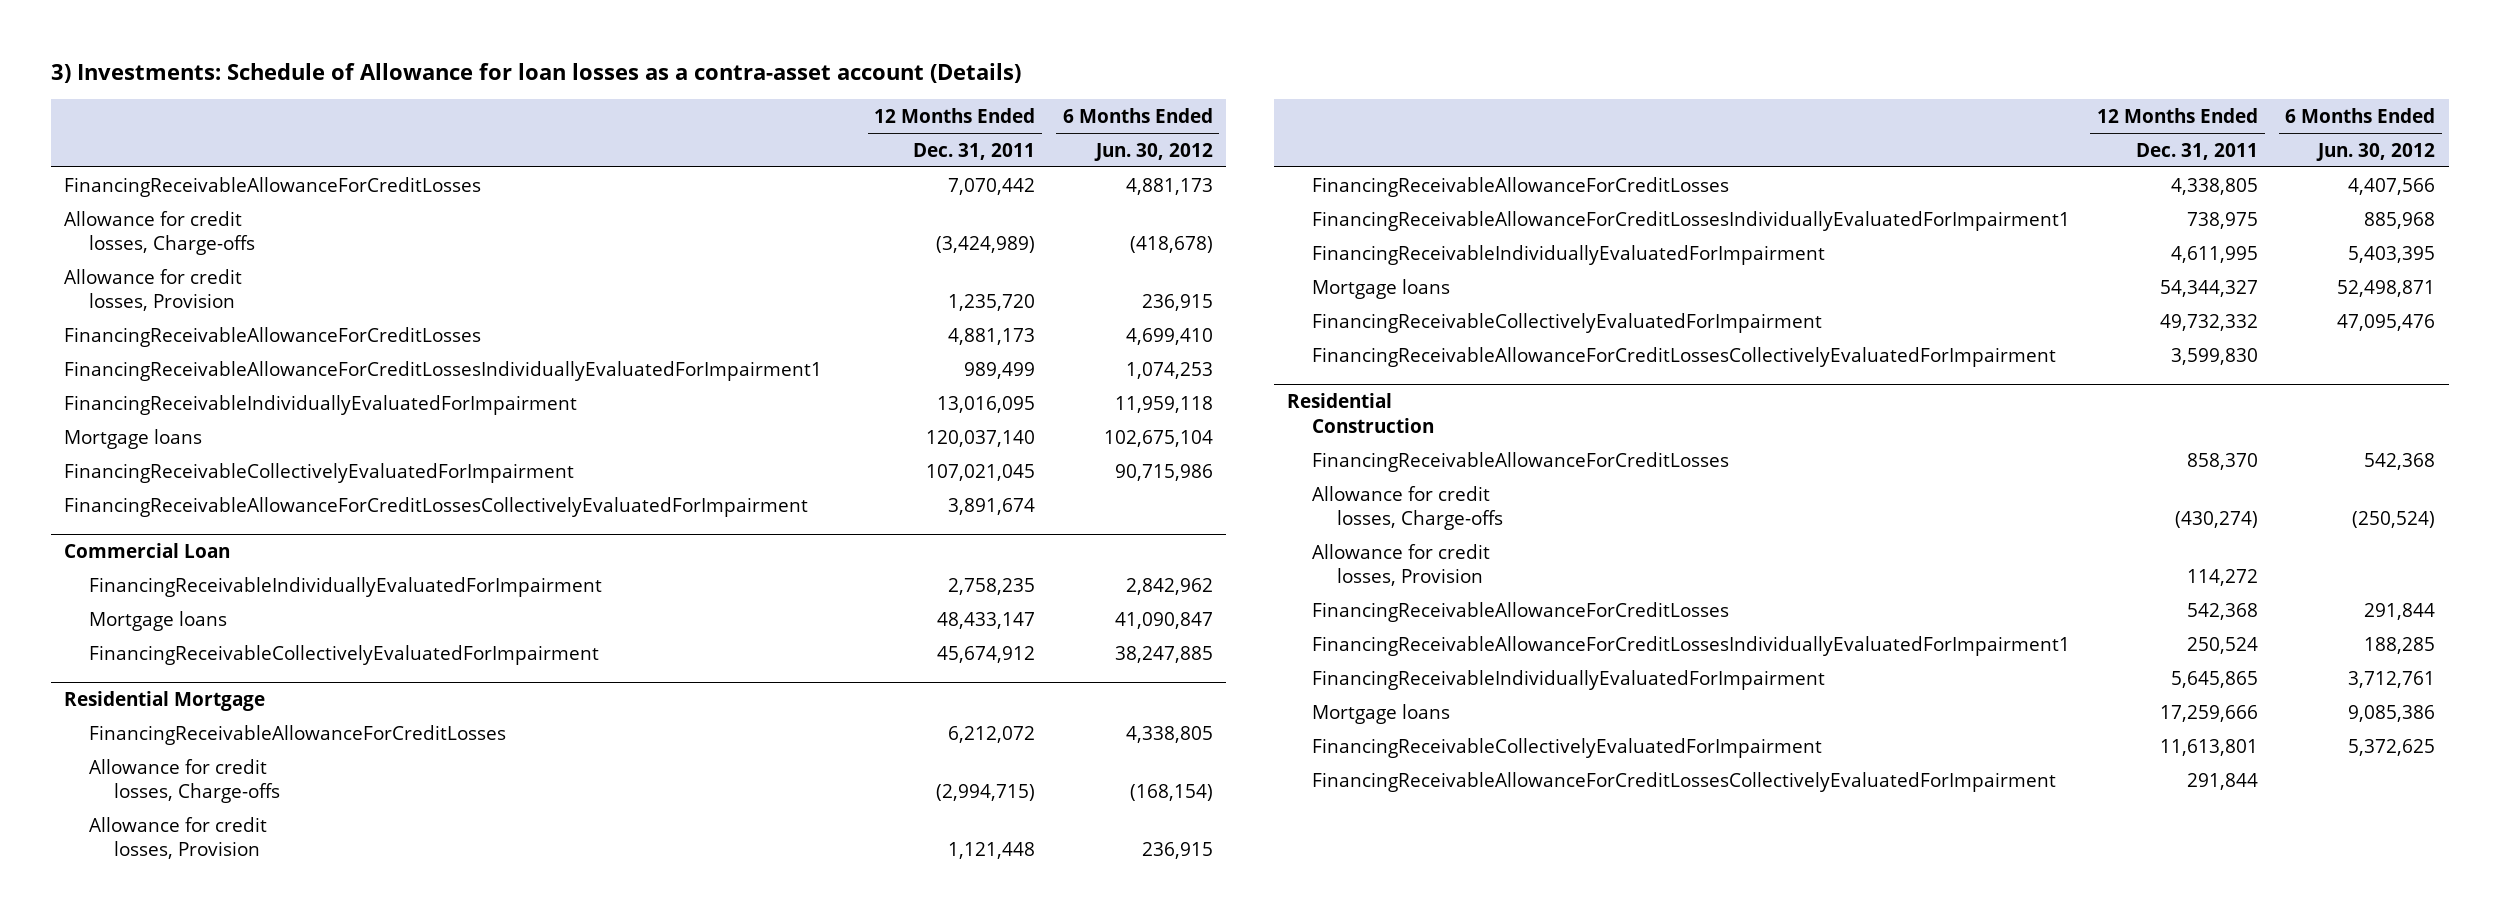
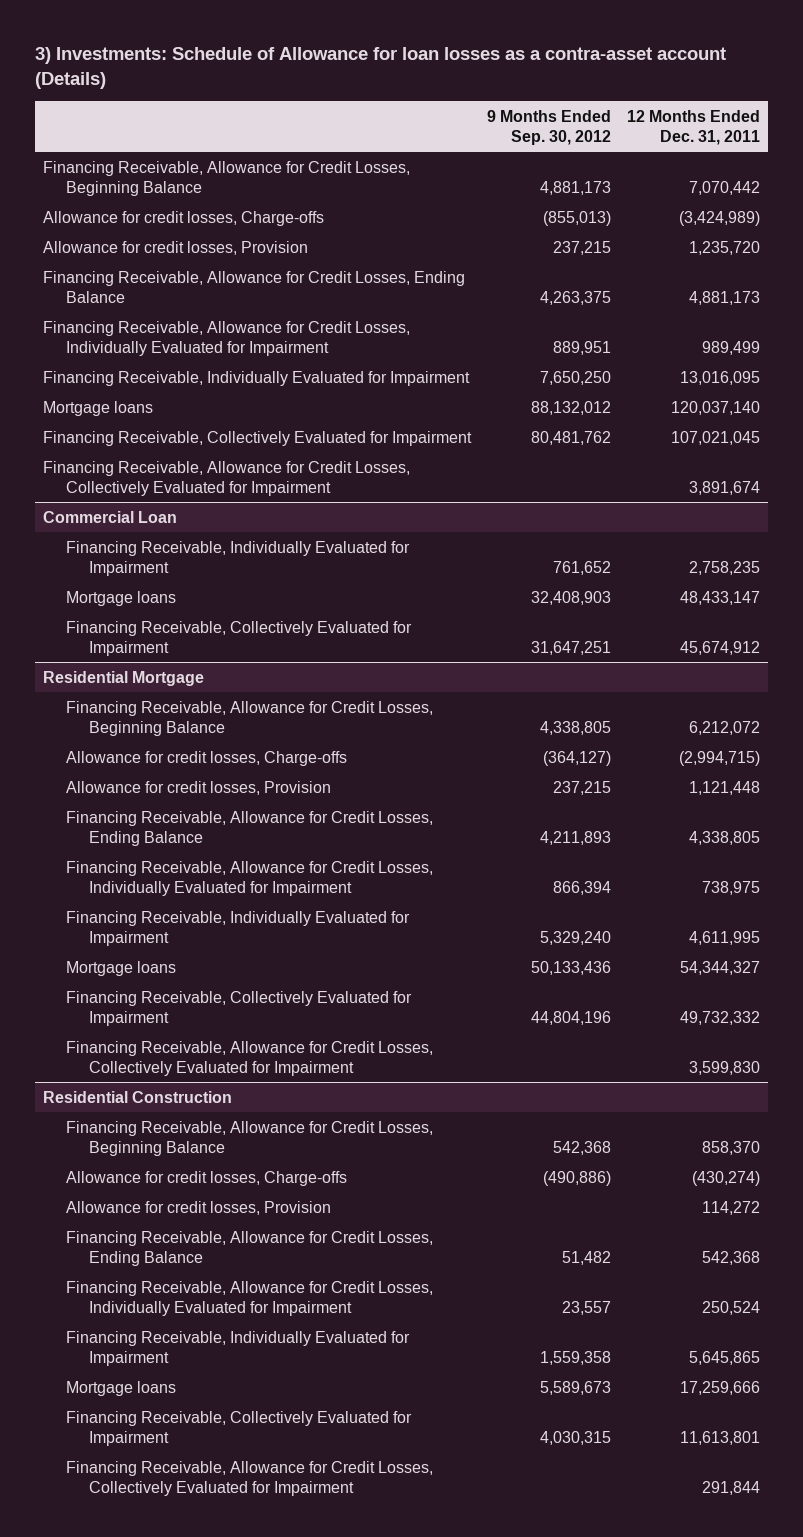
- | 12 Months Ended Dec. 31, 2011 | 6 Months Ended Jun. 30, 2012
+ | 9 Months Ended Sep. 30, 2012 | 12 Months Ended Dec. 31, 2011
- FinancingReceivableAllowanceForCreditLosses | 7,070,442 | 4,881,173
+ Financing Receivable, Allowance for Credit Losses, Beginning Balance | 4,881,173 | 7,070,442
- FinancingReceivableAllowanceForCreditLosses | 4,881,173 | 4,699,410
- FinancingReceivableAllowanceForCreditLossesIndividuallyEvaluatedForImpairment1 | 989,499 | 1,074,253
- FinancingReceivableIndividuallyEvaluatedForImpairment | 13,016,095 | 11,959,118
+ Financing Receivable, Allowance for Credit Losses, Ending Balance | 4,263,375 | 4,881,173
+ Financing Receivable, Allowance for Credit Losses, Individually Evaluated for Impairment | 889,951 | 989,499
+ Financing Receivable, Individually Evaluated for Impairment | 7,650,250 | 13,016,095
- FinancingReceivableCollectivelyEvaluatedForImpairment | 107,021,045 | 90,715,986
- FinancingReceivableAllowanceForCreditLossesCollectivelyEvaluatedForImpairment | 3,891,674 |
+ Financing Receivable, Collectively Evaluated for Impairment | 80,481,762 | 107,021,045
+ Financing Receivable, Allowance for Credit Losses, Collectively Evaluated for Impairment | | 3,891,674
@ Commercial Loan
- FinancingReceivableIndividuallyEvaluatedForImpairment | 2,758,235 | 2,842,962
+ Financing Receivable, Individually Evaluated for Impairment | 761,652 | 2,758,235
- FinancingReceivableCollectivelyEvaluatedForImpairment | 45,674,912 | 38,247,885
+ Financing Receivable, Collectively Evaluated for Impairment | 31,647,251 | 45,674,912
@ Residential Mortgage
- FinancingReceivableAllowanceForCreditLosses | 6,212,072 | 4,338,805
+ Financing Receivable, Allowance for Credit Losses, Beginning Balance | 4,338,805 | 6,212,072
- FinancingReceivableAllowanceForCreditLosses | 4,338,805 | 4,407,566
- FinancingReceivableAllowanceForCreditLossesIndividuallyEvaluatedForImpairment1 | 738,975 | 885,968
- FinancingReceivableIndividuallyEvaluatedForImpairment | 4,611,995 | 5,403,395
+ Financing Receivable, Allowance for Credit Losses, Ending Balance | 4,211,893 | 4,338,805
+ Financing Receivable, Allowance for Credit Losses, Individually Evaluated for Impairment | 866,394 | 738,975
+ Financing Receivable, Individually Evaluated for Impairment | 5,329,240 | 4,611,995
- FinancingReceivableCollectivelyEvaluatedForImpairment | 49,732,332 | 47,095,476
- FinancingReceivableAllowanceForCreditLossesCollectivelyEvaluatedForImpairment | 3,599,830 |
+ Financing Receivable, Collectively Evaluated for Impairment | 44,804,196 | 49,732,332
+ Financing Receivable, Allowance for Credit Losses, Collectively Evaluated for Impairment | | 3,599,830
@ Residential Construction
- FinancingReceivableAllowanceForCreditLosses | 858,370 | 542,368
+ Financing Receivable, Allowance for Credit Losses, Beginning Balance | 542,368 | 858,370
- FinancingReceivableAllowanceForCreditLosses | 542,368 | 291,844
- FinancingReceivableAllowanceForCreditLossesIndividuallyEvaluatedForImpairment1 | 250,524 | 188,285
- FinancingReceivableIndividuallyEvaluatedForImpairment | 5,645,865 | 3,712,761
+ Financing Receivable, Allowance for Credit Losses, Ending Balance | 51,482 | 542,368
+ Financing Receivable, Allowance for Credit Losses, Individually Evaluated for Impairment | 23,557 | 250,524
+ Financing Receivable, Individually Evaluated for Impairment | 1,559,358 | 5,645,865
- FinancingReceivableCollectivelyEvaluatedForImpairment | 11,613,801 | 5,372,625
- FinancingReceivableAllowanceForCreditLossesCollectivelyEvaluatedForImpairment | 291,844 |
+ Financing Receivable, Collectively Evaluated for Impairment | 4,030,315 | 11,613,801
+ Financing Receivable, Allowance for Credit Losses, Collectively Evaluated for Impairment | | 291,844

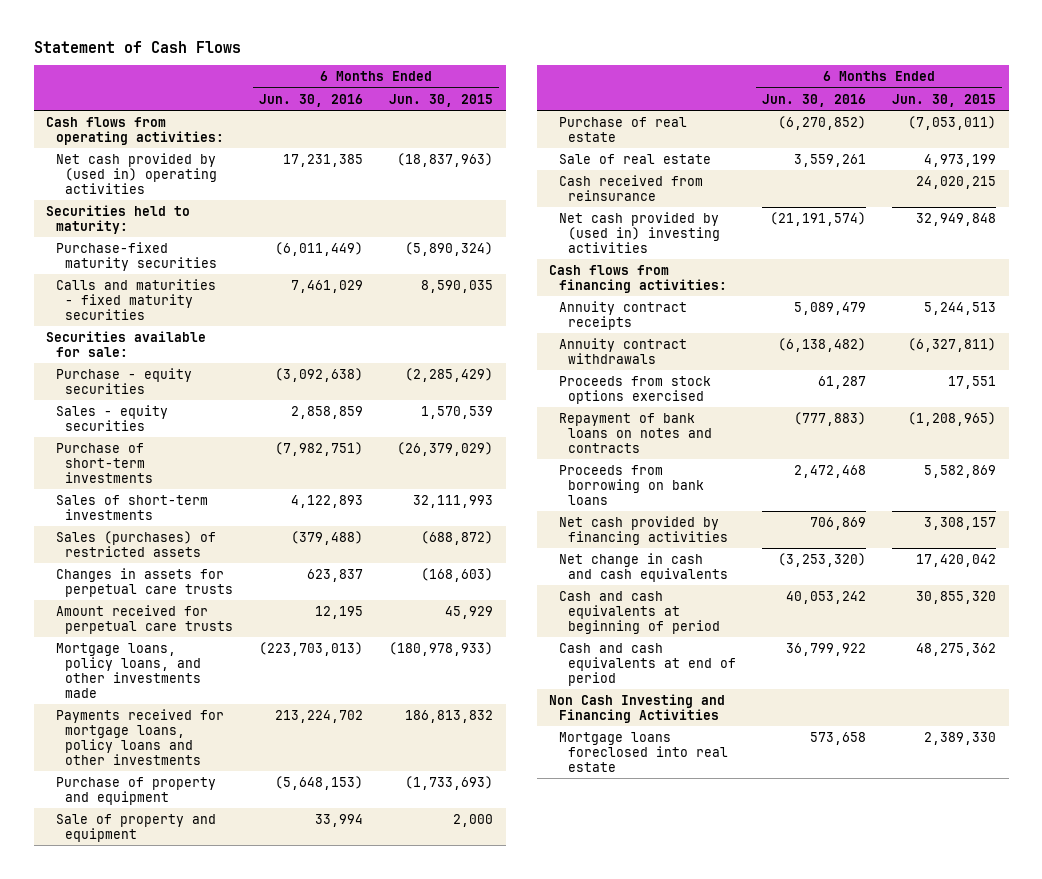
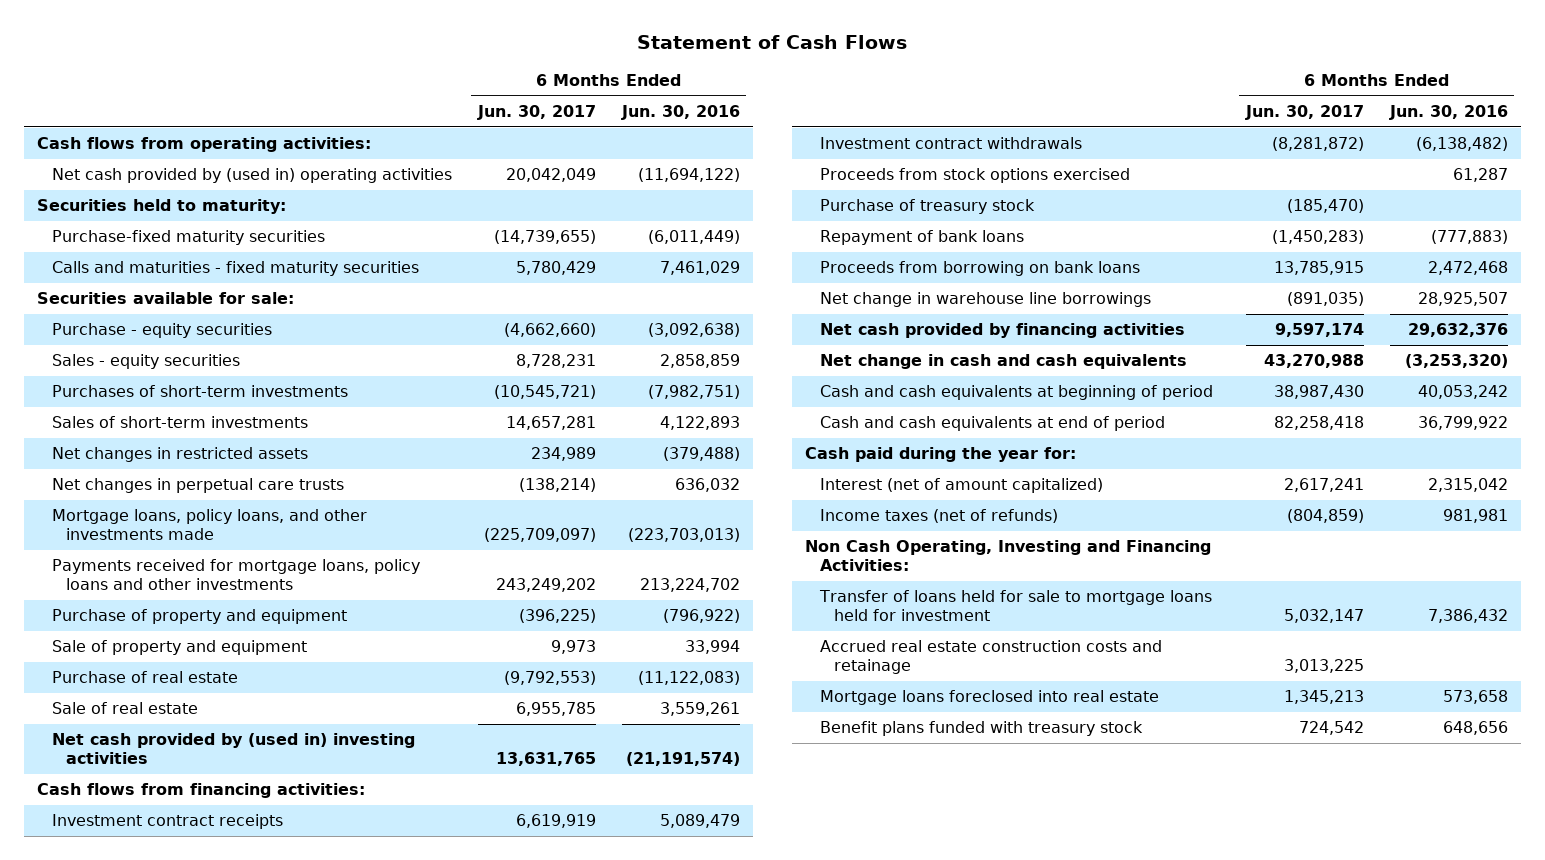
- | 6 Months Ended Jun. 30, 2016 | 6 Months Ended Jun. 30, 2015
+ | 6 Months Ended Jun. 30, 2017 | 6 Months Ended Jun. 30, 2016
- Net cash provided by (used in) operating activities | 17,231,385 | (18,837,963)
+ Net cash provided by (used in) operating activities | 20,042,049 | (11,694,122)
- Purchase of short-term investments | (7,982,751) | (26,379,029)
+ Purchases of short-term investments | (10,545,721) | (7,982,751)
- Sales (purchases) of restricted assets | (379,488) | (688,872)
- Changes in assets for perpetual care trusts | 623,837 | (168,603)
- Amount received for perpetual care trusts | 12,195 | 45,929
+ Net changes in restricted assets | 234,989 | (379,488)
+ Net changes in perpetual care trusts | (138,214) | 636,032
- Purchase of property and equipment | (5,648,153) | (1,733,693)
+ Purchase of property and equipment | (396,225) | (796,922)
- Purchase of real estate | (6,270,852) | (7,053,011)
+ Purchase of real estate | (9,792,553) | (11,122,083)
- Cash received from reinsurance | | 24,020,215
- Annuity contract receipts | 5,089,479 | 5,244,513
- Annuity contract withdrawals | (6,138,482) | (6,327,811)
+ Investment contract receipts | 6,619,919 | 5,089,479
+ Investment contract withdrawals | (8,281,872) | (6,138,482)
- Repayment of bank loans on notes and contracts | (777,883) | (1,208,965)
+ Purchase of treasury stock | (185,470) |
+ Repayment of bank loans | (1,450,283) | (777,883)
- Net cash provided by financing activities | 706,869 | 3,308,157
+ Net change in warehouse line borrowings | (891,035) | 28,925,507
+ Net cash provided by financing activities | 9,597,174 | 29,632,376
- Non Cash Investing and Financing Activities
+ Cash paid during the year for:
+ Interest (net of amount capitalized) | 2,617,241 | 2,315,042
+ Income taxes (net of refunds) | (804,859) | 981,981
+ Non Cash Operating, Investing and Financing Activities:
+ Transfer of loans held for sale to mortgage loans held for investment | 5,032,147 | 7,386,432
+ Accrued real estate construction costs and retainage | 3,013,225 |
+ Benefit plans funded with treasury stock | 724,542 | 648,656

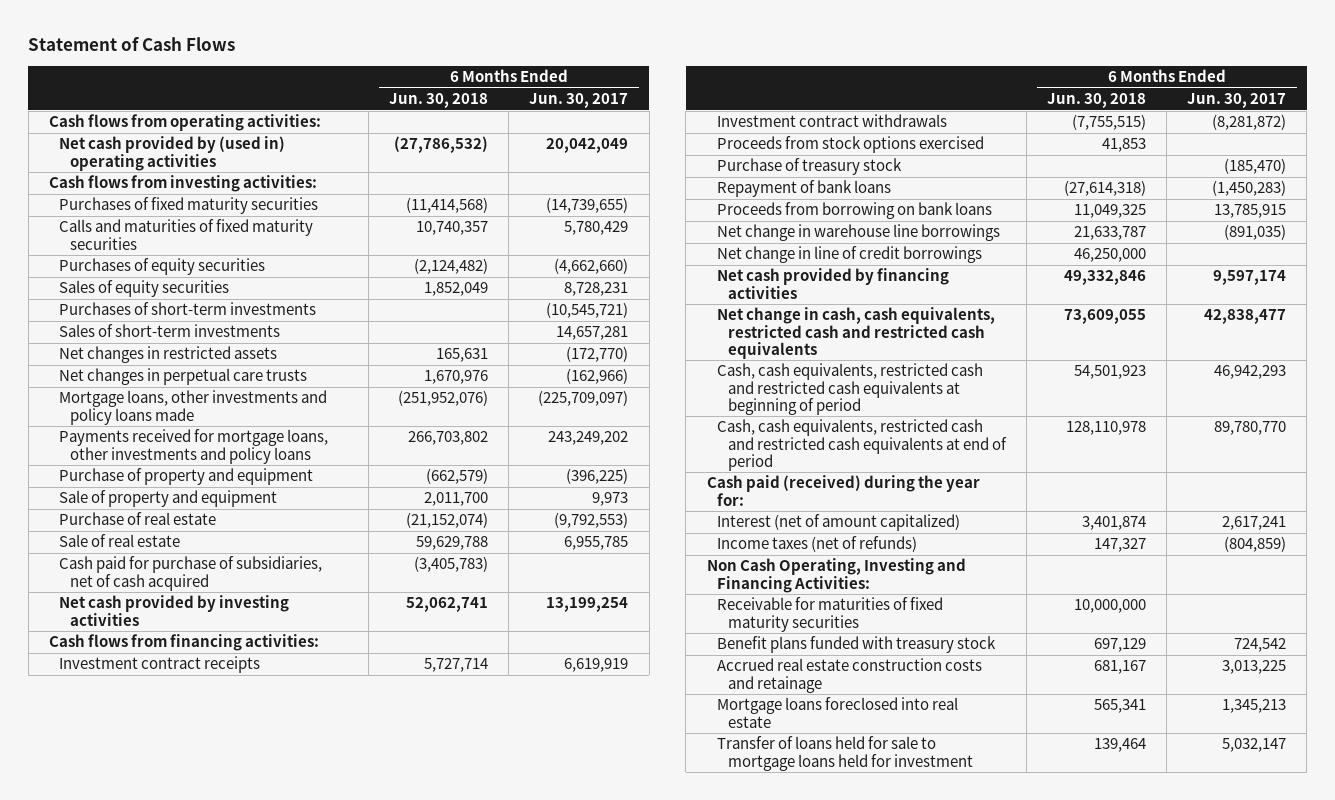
- | 6 Months Ended Jun. 30, 2017 | 6 Months Ended Jun. 30, 2016
+ | 6 Months Ended Jun. 30, 2018 | 6 Months Ended Jun. 30, 2017
- Securities held to maturity:
- Purchase-fixed maturity securities | (14,739,655) | (6,011,449)
- Calls and maturities - fixed maturity securities | 5,780,429 | 7,461,029
- Securities available for sale:
- Purchase - equity securities | (4,662,660) | (3,092,638)
- Sales - equity securities | 8,728,231 | 2,858,859
+ Cash flows from investing activities:
+ Purchases of fixed maturity securities | (11,414,568) | (14,739,655)
+ Calls and maturities of fixed maturity securities | 10,740,357 | 5,780,429
+ Purchases of equity securities | (2,124,482) | (4,662,660)
+ Sales of equity securities | 1,852,049 | 8,728,231
- Net changes in restricted assets | 234,989 | (379,488)
- Net changes in perpetual care trusts | (138,214) | 636,032
- Mortgage loans, policy loans, and other investments made | (225,709,097) | (223,703,013)
- Payments received for mortgage loans, policy loans and other investments | 243,249,202 | 213,224,702
+ Net changes in restricted assets | 165,631 | (172,770)
+ Net changes in perpetual care trusts | 1,670,976 | (162,966)
+ Mortgage loans, other investments and policy loans made | (251,952,076) | (225,709,097)
+ Payments received for mortgage loans, other investments and policy loans | 266,703,802 | 243,249,202
- Net cash provided by (used in) investing activities | 13,631,765 | (21,191,574)
+ Cash paid for purchase of subsidiaries, net of cash acquired | (3,405,783) |
+ Net cash provided by investing activities | 52,062,741 | 13,199,254
+ Net change in line of credit borrowings | 46,250,000 |
- Net change in cash and cash equivalents | 43,270,988 | (3,253,320)
- Cash and cash equivalents at beginning of period | 38,987,430 | 40,053,242
- Cash and cash equivalents at end of period | 82,258,418 | 36,799,922
- Cash paid during the year for:
+ Net change in cash, cash equivalents, restricted cash and restricted cash equivalents | 73,609,055 | 42,838,477
+ Cash, cash equivalents, restricted cash and restricted cash equivalents at beginning of period | 54,501,923 | 46,942,293
+ Cash, cash equivalents, restricted cash and restricted cash equivalents at end of period | 128,110,978 | 89,780,770
+ Cash paid (received) during the year for:
+ Receivable for maturities of fixed maturity securities | 10,000,000 |
moved up: Benefit plans funded with treasury stock | 697,129 | 724,542
moved down: Transfer of loans held for sale to mortgage loans held for investment | 139,464 | 5,032,147

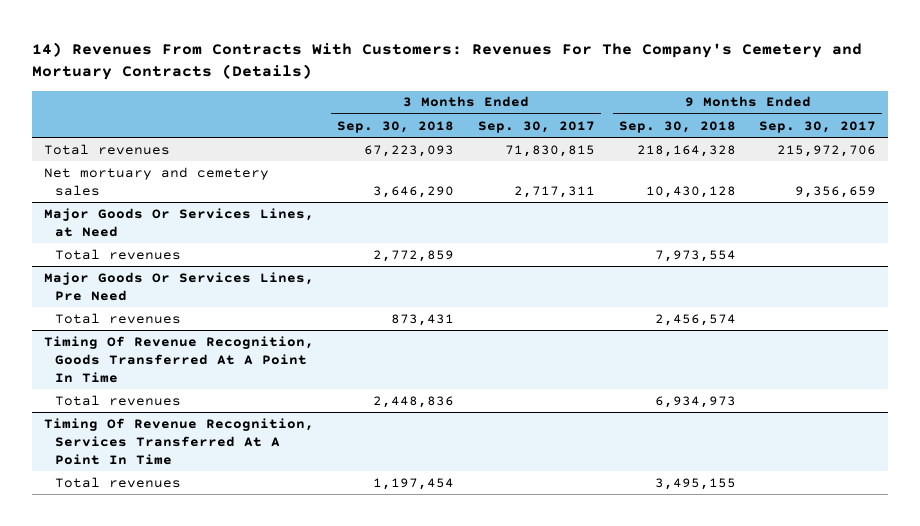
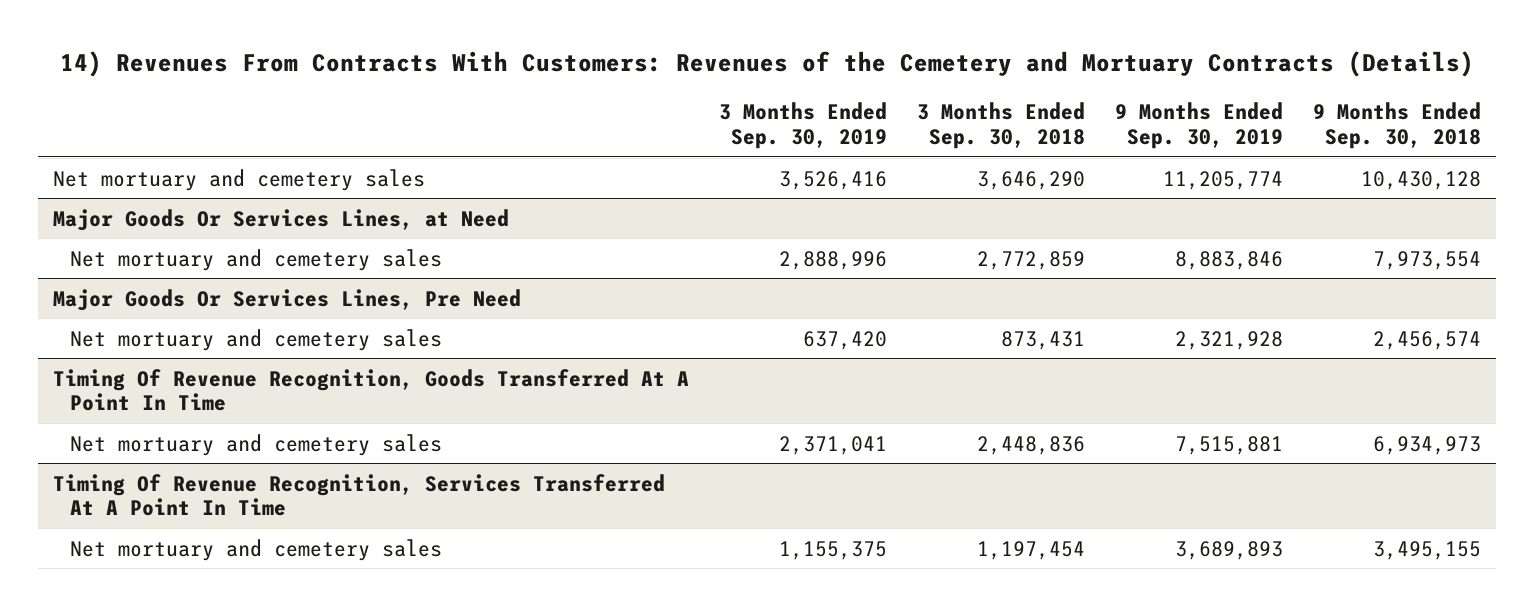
- 14) Revenues From Contracts With Customers: Revenues For The Company's Cemetery and Mortuary Contracts (Details)
+ 14) Revenues From Contracts With Customers: Revenues of the Cemetery and Mortuary Contracts (Details)
- | 3 Months Ended Sep. 30, 2018 | 3 Months Ended Sep. 30, 2017 | 9 Months Ended Sep. 30, 2018 | 9 Months Ended Sep. 30, 2017
+ | 3 Months Ended Sep. 30, 2019 | 3 Months Ended Sep. 30, 2018 | 9 Months Ended Sep. 30, 2019 | 9 Months Ended Sep. 30, 2018
- Total revenues | 67,223,093 | 71,830,815 | 218,164,328 | 215,972,706
@ Major Goods Or Services Lines, at Need
- Total revenues | 2,772,859 | | 7,973,554 |
+ Net mortuary and cemetery sales | 2,888,996 | 2,772,859 | 8,883,846 | 7,973,554
@ Major Goods Or Services Lines, Pre Need
- Total revenues | 873,431 | | 2,456,574 |
+ Net mortuary and cemetery sales | 637,420 | 873,431 | 2,321,928 | 2,456,574
@ Timing Of Revenue Recognition, Goods Transferred At A Point In Time
- Total revenues | 2,448,836 | | 6,934,973 |
+ Net mortuary and cemetery sales | 2,371,041 | 2,448,836 | 7,515,881 | 6,934,973
@ Timing Of Revenue Recognition, Services Transferred At A Point In Time
- Total revenues | 1,197,454 | | 3,495,155 |
+ Net mortuary and cemetery sales | 1,155,375 | 1,197,454 | 3,689,893 | 3,495,155

